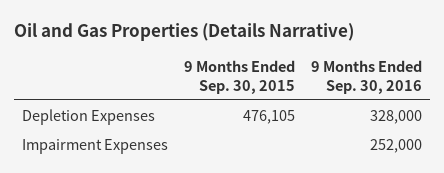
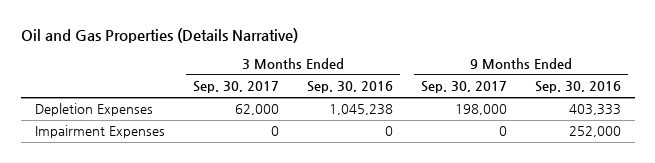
- | 9 Months Ended Sep. 30, 2015 | 9 Months Ended Sep. 30, 2016
+ | 3 Months Ended Sep. 30, 2017 | 3 Months Ended Sep. 30, 2016 | 9 Months Ended Sep. 30, 2017 | 9 Months Ended Sep. 30, 2016
- Depletion Expenses | 476,105 | 328,000
+ Depletion Expenses | 62,000 | 1,045,238 | 198,000 | 403,333

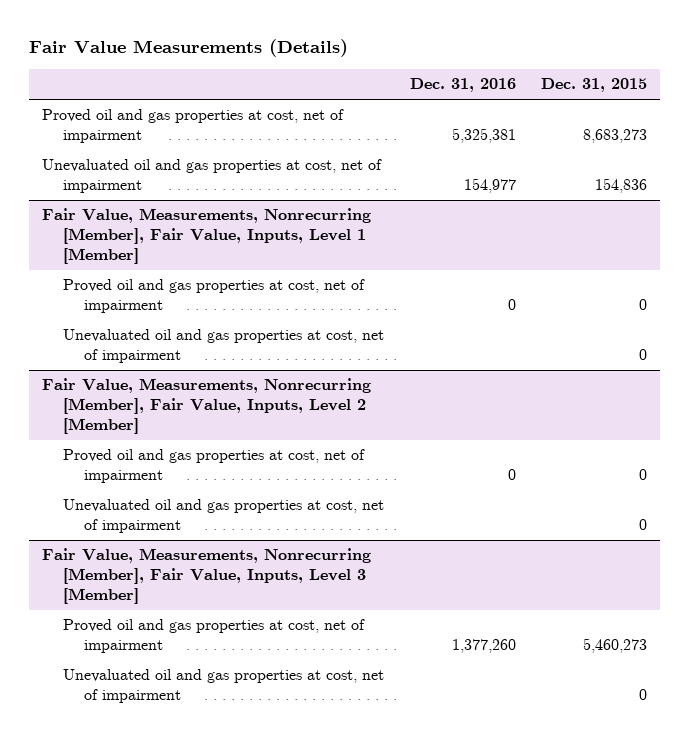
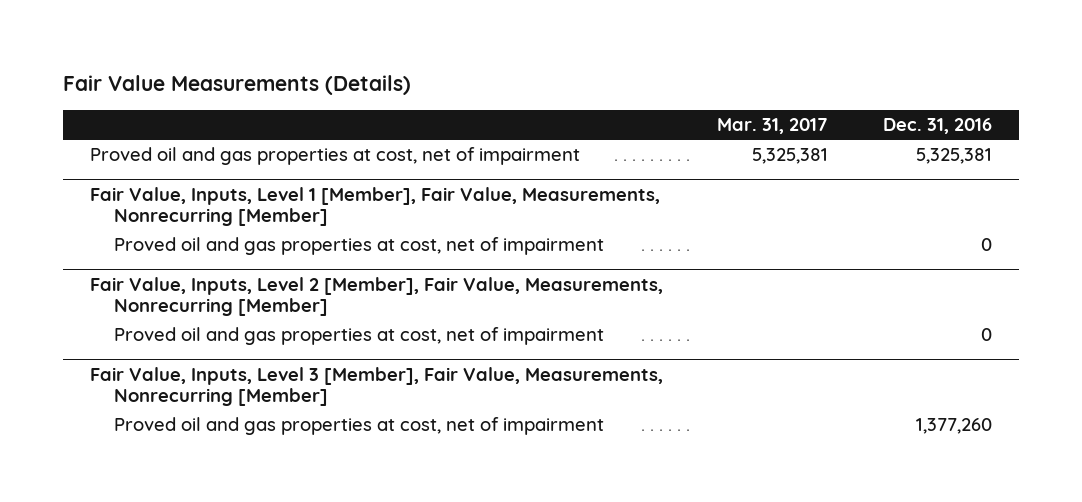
- | Dec. 31, 2016 | Dec. 31, 2015
+ | Mar. 31, 2017 | Dec. 31, 2016
- Unevaluated oil and gas properties at cost, net of impairment | 154,977 | 154,836
- Fair Value, Measurements, Nonrecurring [Member], Fair Value, Inputs, Level 1 [Member]
+ Fair Value, Inputs, Level 1 [Member], Fair Value, Measurements, Nonrecurring [Member]
- Unevaluated oil and gas properties at cost, net of impairment | | 0
- Fair Value, Measurements, Nonrecurring [Member], Fair Value, Inputs, Level 2 [Member]
+ Fair Value, Inputs, Level 2 [Member], Fair Value, Measurements, Nonrecurring [Member]
- Unevaluated oil and gas properties at cost, net of impairment | | 0
- Fair Value, Measurements, Nonrecurring [Member], Fair Value, Inputs, Level 3 [Member]
+ Fair Value, Inputs, Level 3 [Member], Fair Value, Measurements, Nonrecurring [Member]
- Unevaluated oil and gas properties at cost, net of impairment | | 0

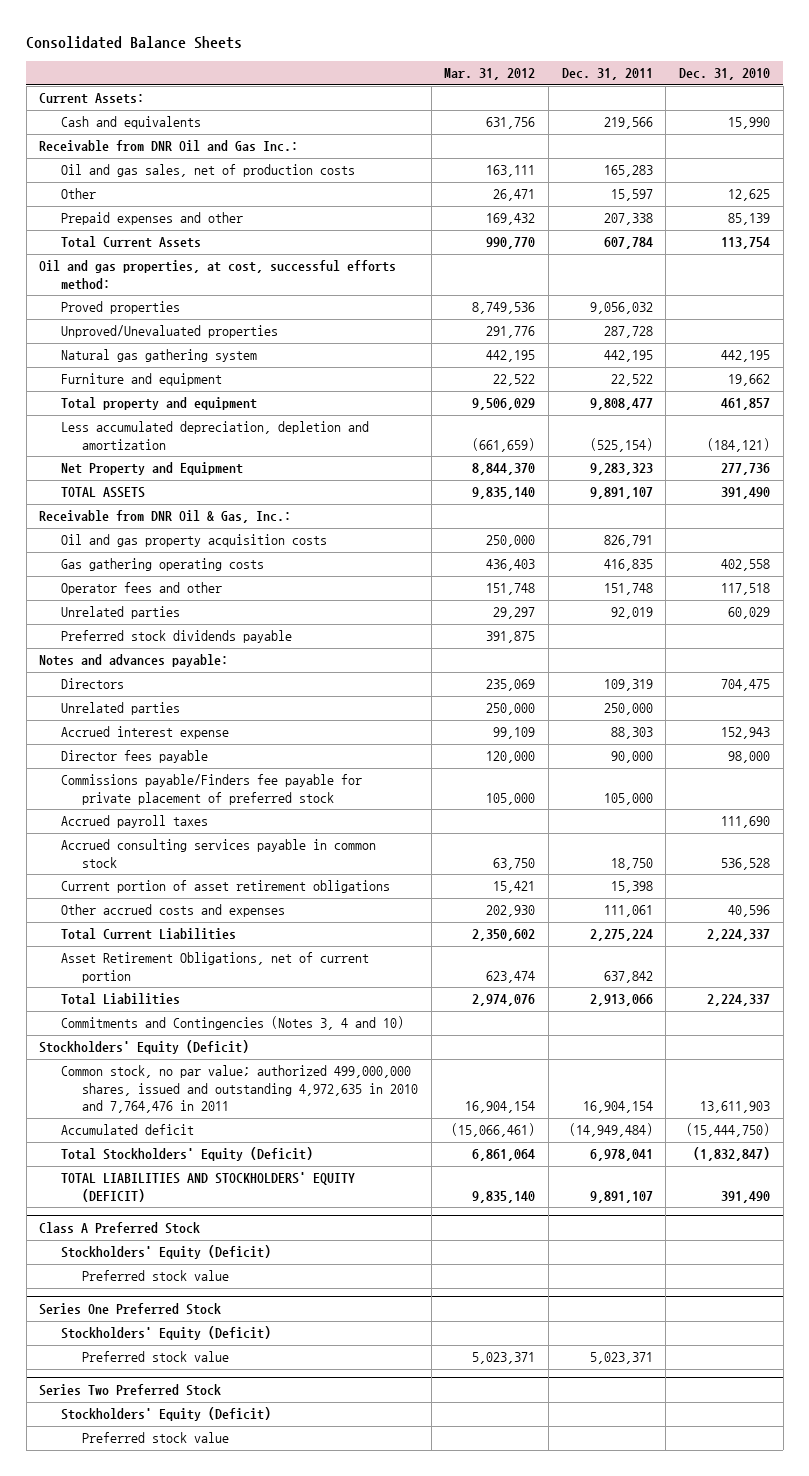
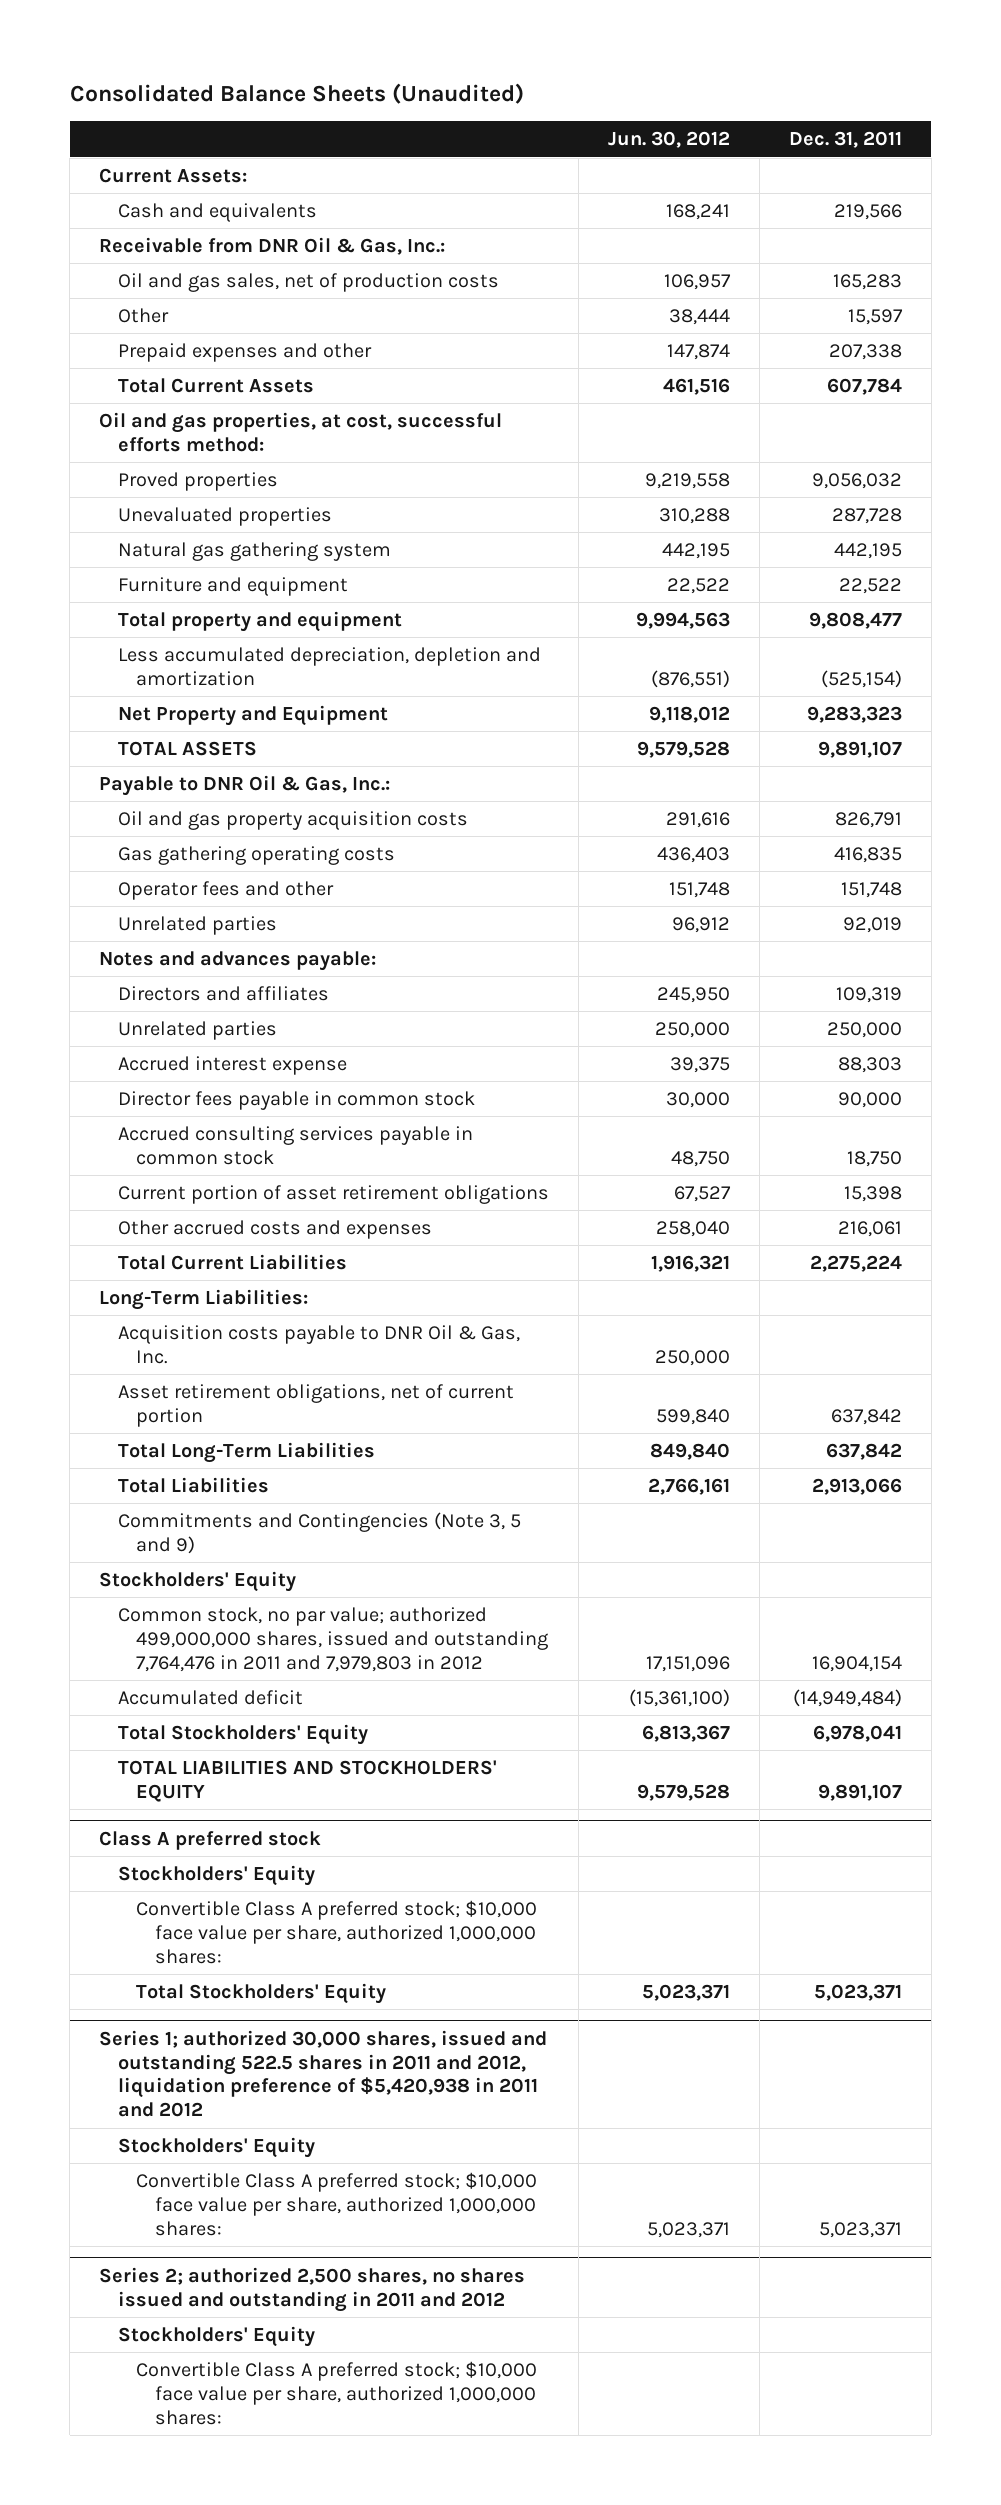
- Consolidated Balance Sheets
+ Consolidated Balance Sheets (Unaudited)
- | Mar. 31, 2012 | Dec. 31, 2011 | Dec. 31, 2010
+ | Jun. 30, 2012 | Dec. 31, 2011
- Receivable from DNR Oil and Gas Inc.:
moved up: Receivable from DNR Oil & Gas, Inc.:
- Unproved/Unevaluated properties | 291,776 | 287,728 |
+ Unevaluated properties | 310,288 | 287,728
+ Payable to DNR Oil & Gas, Inc.:
- Preferred stock dividends payable | 391,875 | |
- Directors | 235,069 | 109,319 | 704,475
+ Directors and affiliates | 245,950 | 109,319
- Director fees payable | 120,000 | 90,000 | 98,000
- Commissions payable/Finders fee payable for private placement of preferred stock | 105,000 | 105,000 |
- Accrued payroll taxes | | | 111,690
+ Director fees payable in common stock | 30,000 | 90,000
- Other accrued costs and expenses | 202,930 | 111,061 | 40,596
+ Other accrued costs and expenses | 258,040 | 216,061
- Asset Retirement Obligations, net of current portion | 623,474 | 637,842 |
+ Long-Term Liabilities:
+ Acquisition costs payable to DNR Oil & Gas, Inc. | 250,000 |
+ Asset retirement obligations, net of current portion | 599,840 | 637,842
+ Total Long-Term Liabilities | 849,840 | 637,842
- Commitments and Contingencies (Notes 3, 4 and 10)
- Stockholders' Equity (Deficit)
- Common stock, no par value; authorized 499,000,000 shares, issued and outstanding 4,972,635 in 2010 and 7,764,476 in 2011 | 16,904,154 | 16,904,154 | 13,611,903
+ Commitments and Contingencies (Note 3, 5 and 9)
+ Stockholders' Equity
+ Common stock, no par value; authorized 499,000,000 shares, issued and outstanding 7,764,476 in 2011 and 7,979,803 in 2012 | 17,151,096 | 16,904,154
- Total Stockholders' Equity (Deficit) | 6,861,064 | 6,978,041 | (1,832,847)
- TOTAL LIABILITIES AND STOCKHOLDERS' EQUITY (DEFICIT) | 9,835,140 | 9,891,107 | 391,490
- Class A Preferred Stock
- Stockholders' Equity (Deficit)
- Preferred stock value
- Series One Preferred Stock
- Stockholders' Equity (Deficit)
- Preferred stock value | 5,023,371 | 5,023,371 |
- Series Two Preferred Stock
- Stockholders' Equity (Deficit)
- Preferred stock value
+ Total Stockholders' Equity | 6,813,367 | 6,978,041
+ TOTAL LIABILITIES AND STOCKHOLDERS' EQUITY | 9,579,528 | 9,891,107
+ Class A preferred stock
+ Stockholders' Equity
+ Convertible Class A preferred stock; $10,000 face value per share, authorized 1,000,000 shares:
+ Total Stockholders' Equity | 5,023,371 | 5,023,371
+ Series 1; authorized 30,000 shares, issued and outstanding 522.5 shares in 2011 and 2012, liquidation preference of $5,420,938 in 2011 and 2012
+ Stockholders' Equity
+ Convertible Class A preferred stock; $10,000 face value per share, authorized 1,000,000 shares: | 5,023,371 | 5,023,371
+ Series 2; authorized 2,500 shares, no shares issued and outstanding in 2011 and 2012
+ Stockholders' Equity
+ Convertible Class A preferred stock; $10,000 face value per share, authorized 1,000,000 shares:

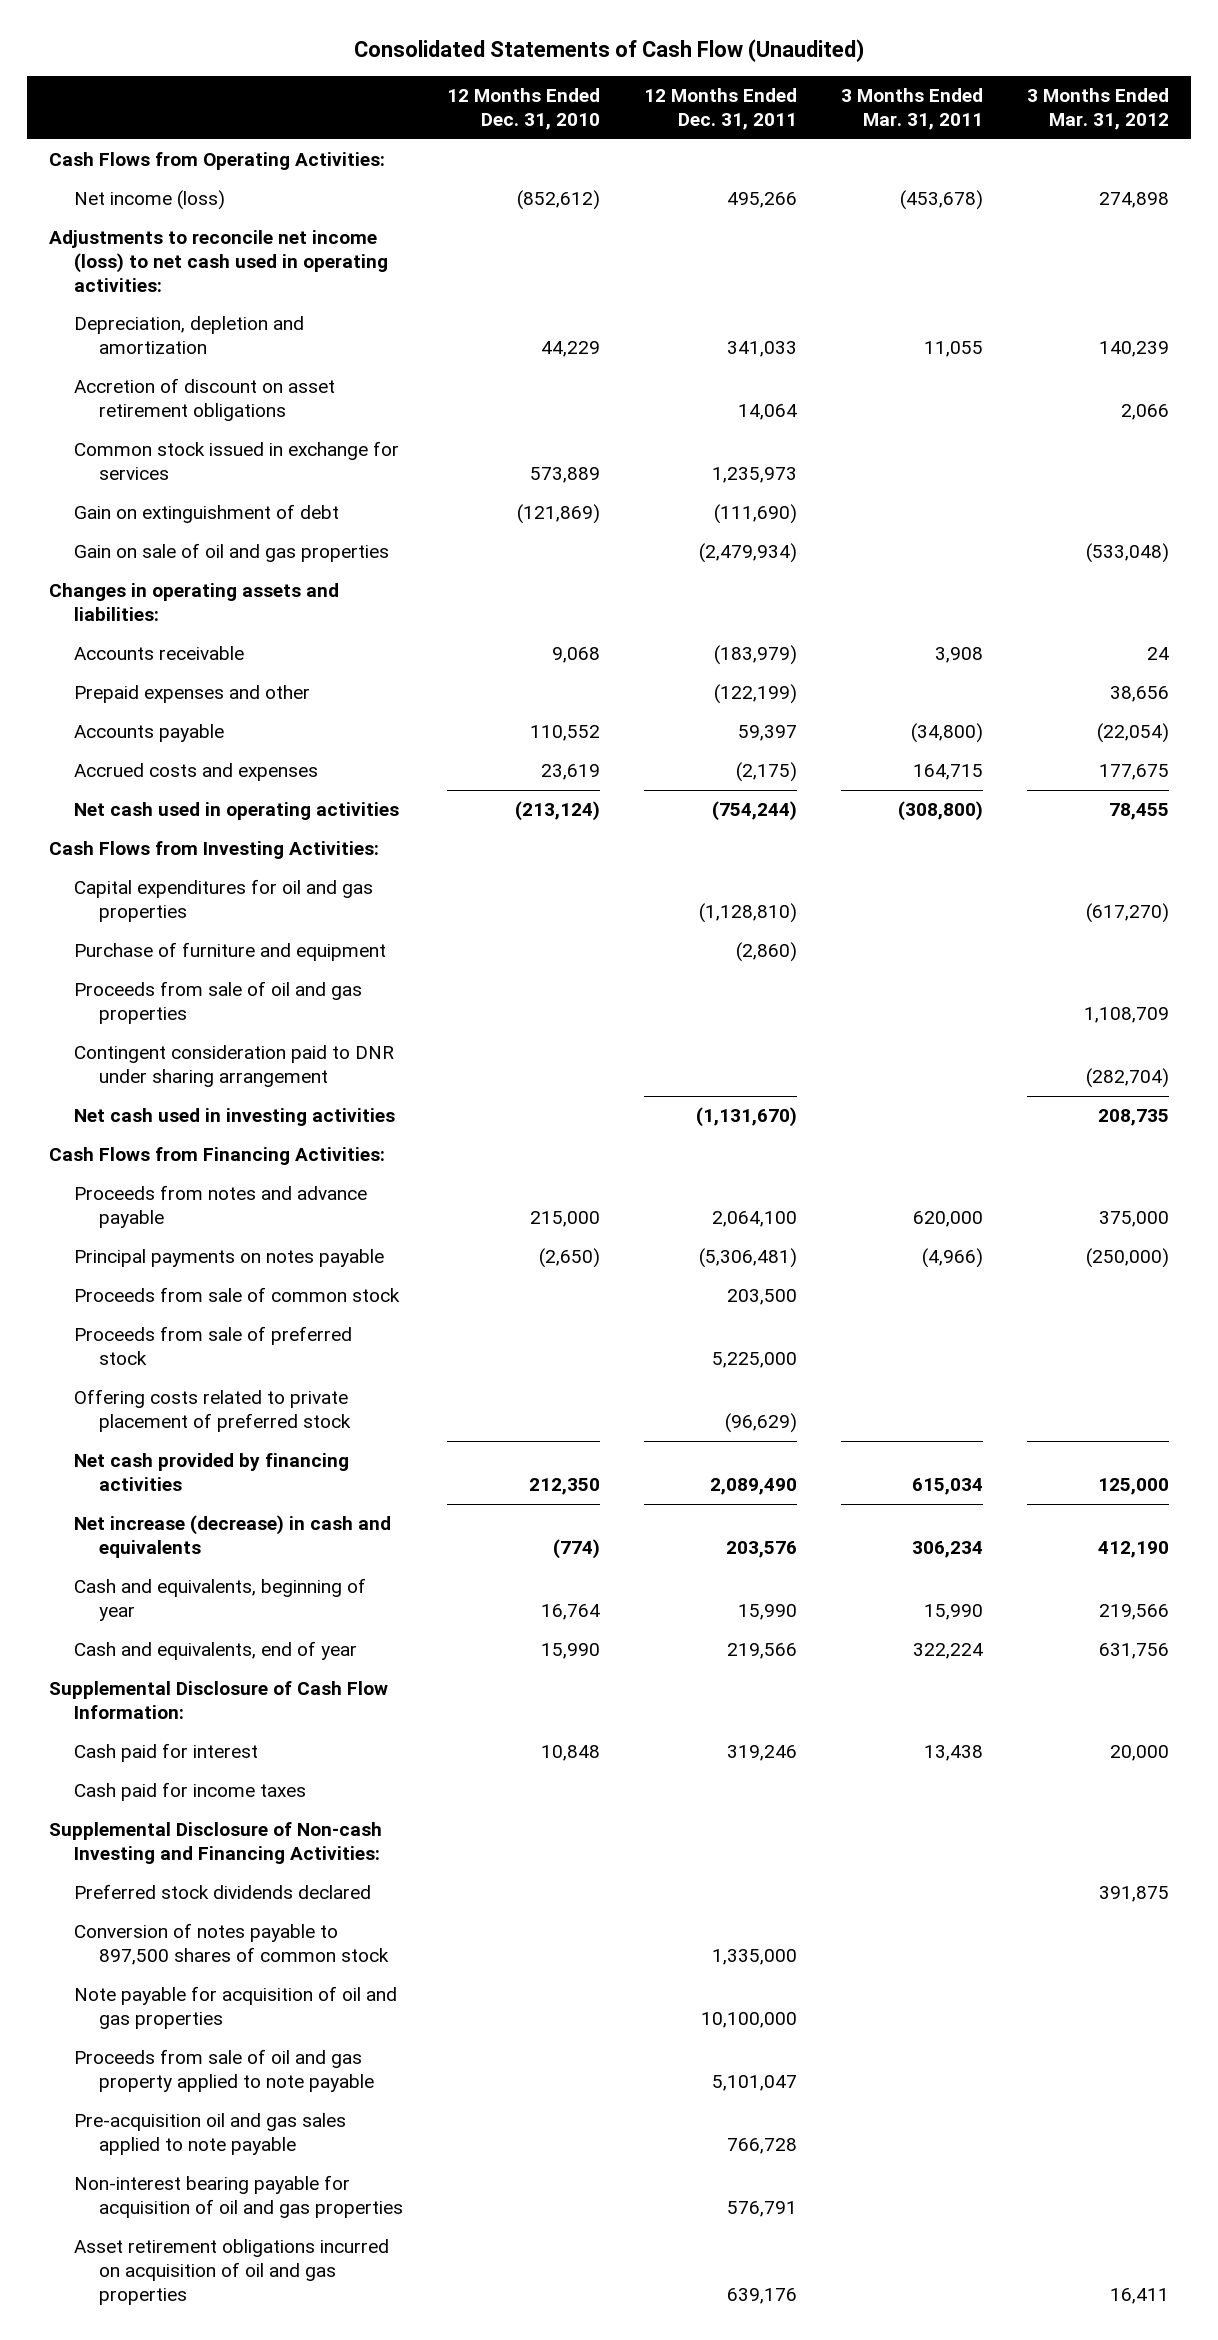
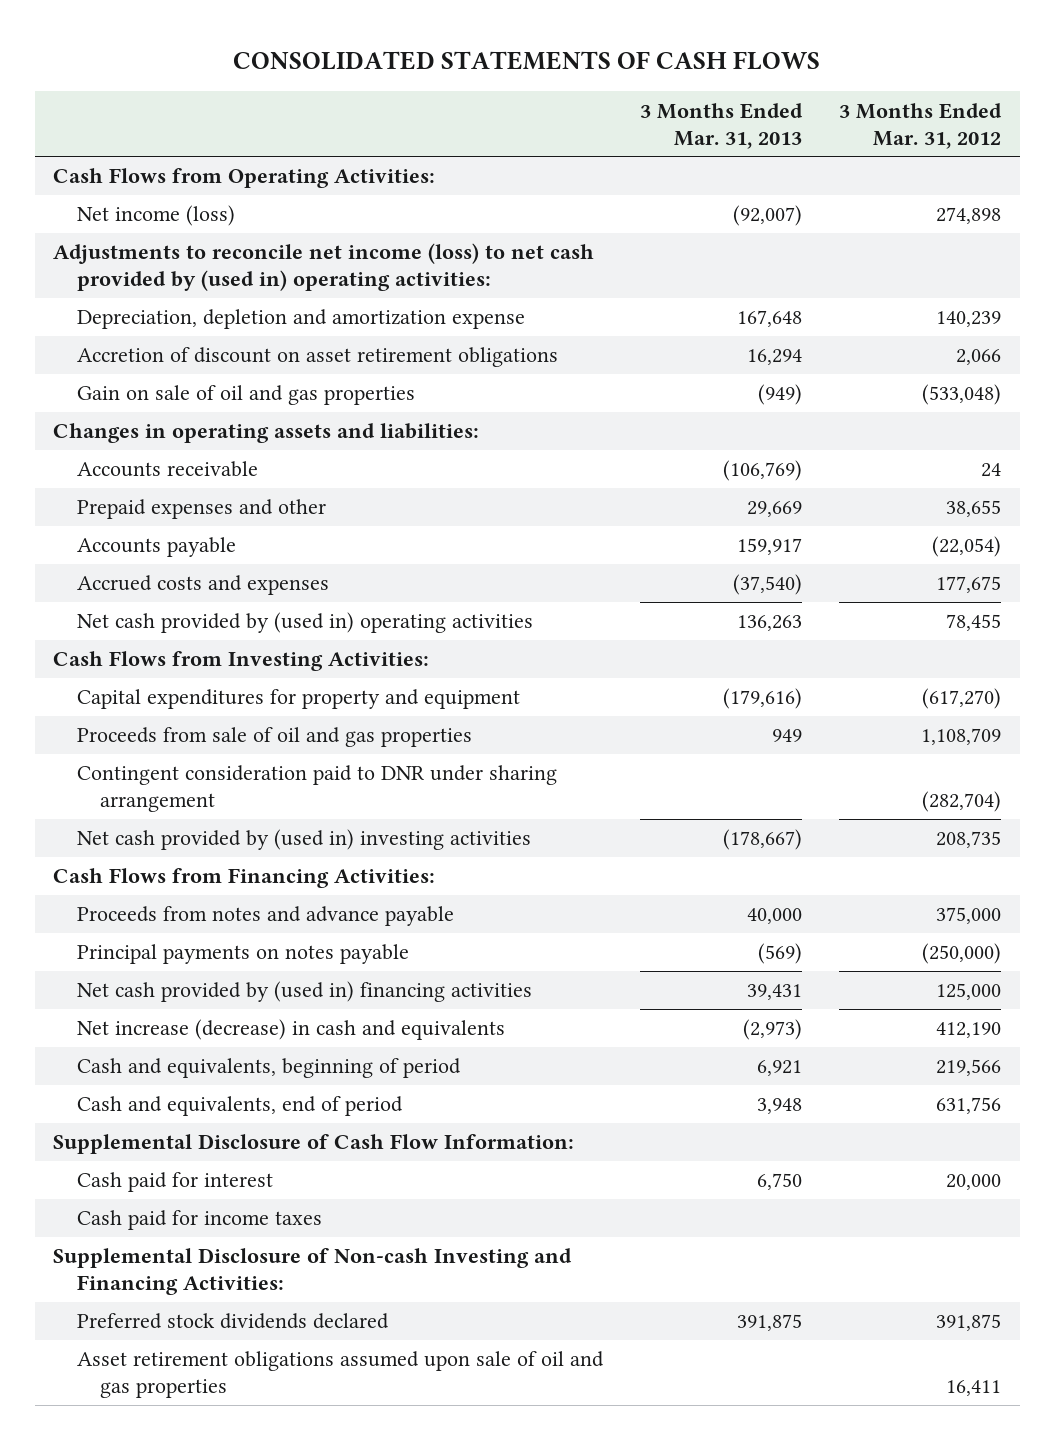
- Consolidated Statements of Cash Flow (Unaudited)
+ CONSOLIDATED STATEMENTS OF CASH FLOWS
- | 12 Months Ended Dec. 31, 2010 | 12 Months Ended Dec. 31, 2011 | 3 Months Ended Mar. 31, 2011 | 3 Months Ended Mar. 31, 2012
+ | 3 Months Ended Mar. 31, 2013 | 3 Months Ended Mar. 31, 2012
- Adjustments to reconcile net income (loss) to net cash used in operating activities:
- Depreciation, depletion and amortization | 44,229 | 341,033 | 11,055 | 140,239
+ Adjustments to reconcile net income (loss) to net cash provided by (used in) operating activities:
+ Depreciation, depletion and amortization expense | 167,648 | 140,239
- Common stock issued in exchange for services | 573,889 | 1,235,973 | |
- Gain on extinguishment of debt | (121,869) | (111,690) | |
- Prepaid expenses and other | | (122,199) | | 38,656
+ Prepaid expenses and other | 29,669 | 38,655
- Net cash used in operating activities | (213,124) | (754,244) | (308,800) | 78,455
+ Net cash provided by (used in) operating activities | 136,263 | 78,455
- Capital expenditures for oil and gas properties | | (1,128,810) | | (617,270)
- Purchase of furniture and equipment | | (2,860) | |
+ Capital expenditures for property and equipment | (179,616) | (617,270)
- Net cash used in investing activities | | (1,131,670) | | 208,735
+ Net cash provided by (used in) investing activities | (178,667) | 208,735
- Proceeds from sale of common stock | | 203,500 | |
- Proceeds from sale of preferred stock | | 5,225,000 | |
- Offering costs related to private placement of preferred stock | | (96,629) | |
- Net cash provided by financing activities | 212,350 | 2,089,490 | 615,034 | 125,000
+ Net cash provided by (used in) financing activities | 39,431 | 125,000
- Cash and equivalents, beginning of year | 16,764 | 15,990 | 15,990 | 219,566
- Cash and equivalents, end of year | 15,990 | 219,566 | 322,224 | 631,756
+ Cash and equivalents, beginning of period | 6,921 | 219,566
+ Cash and equivalents, end of period | 3,948 | 631,756
- Conversion of notes payable to 897,500 shares of common stock | | 1,335,000 | |
- Note payable for acquisition of oil and gas properties | | 10,100,000 | |
- Proceeds from sale of oil and gas property applied to note payable | | 5,101,047 | |
- Pre-acquisition oil and gas sales applied to note payable | | 766,728 | |
- Non-interest bearing payable for acquisition of oil and gas properties | | 576,791 | |
- Asset retirement obligations incurred on acquisition of oil and gas properties | | 639,176 | | 16,411
+ Asset retirement obligations assumed upon sale of oil and gas properties | | 16,411

